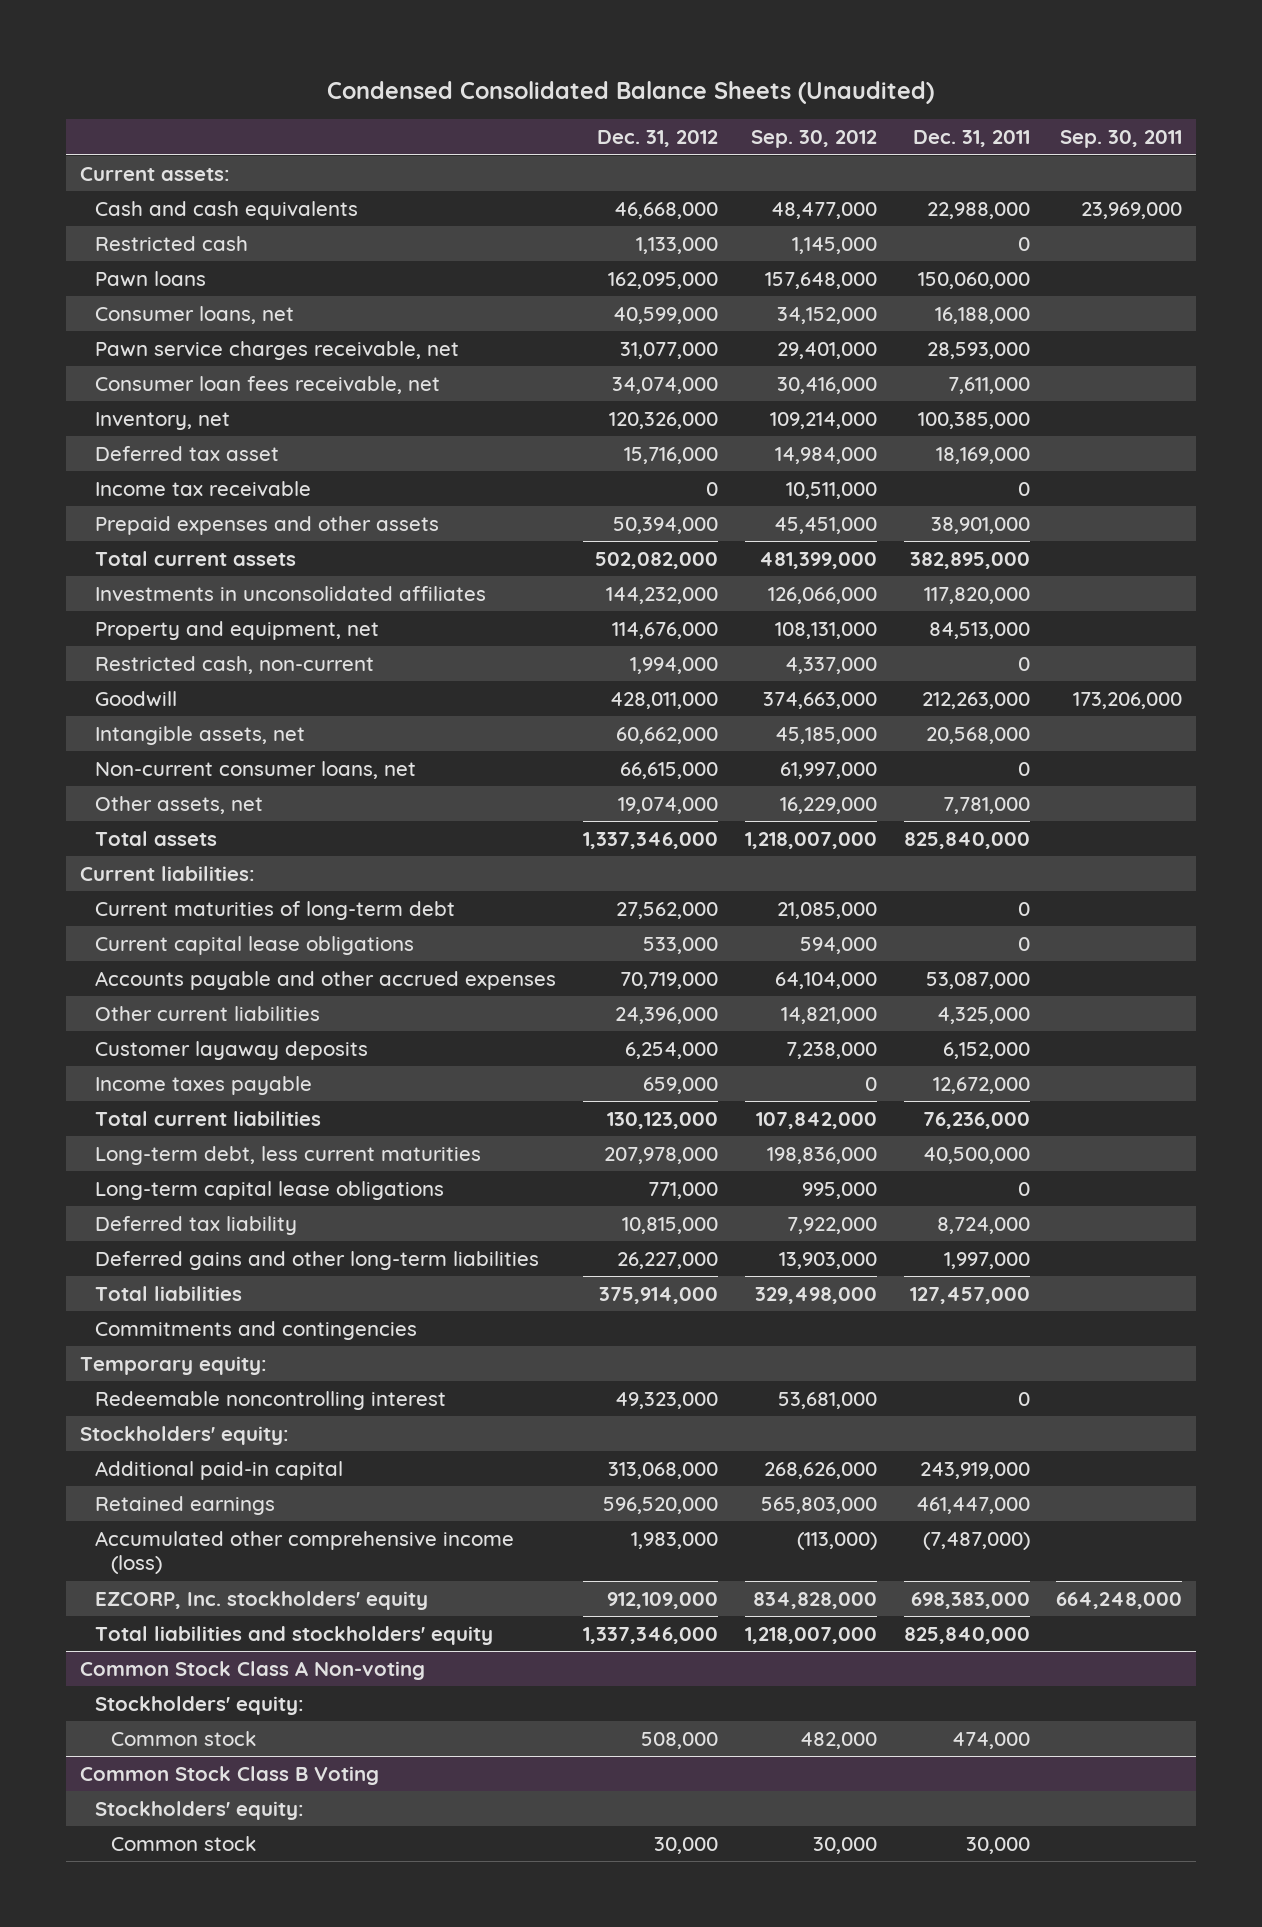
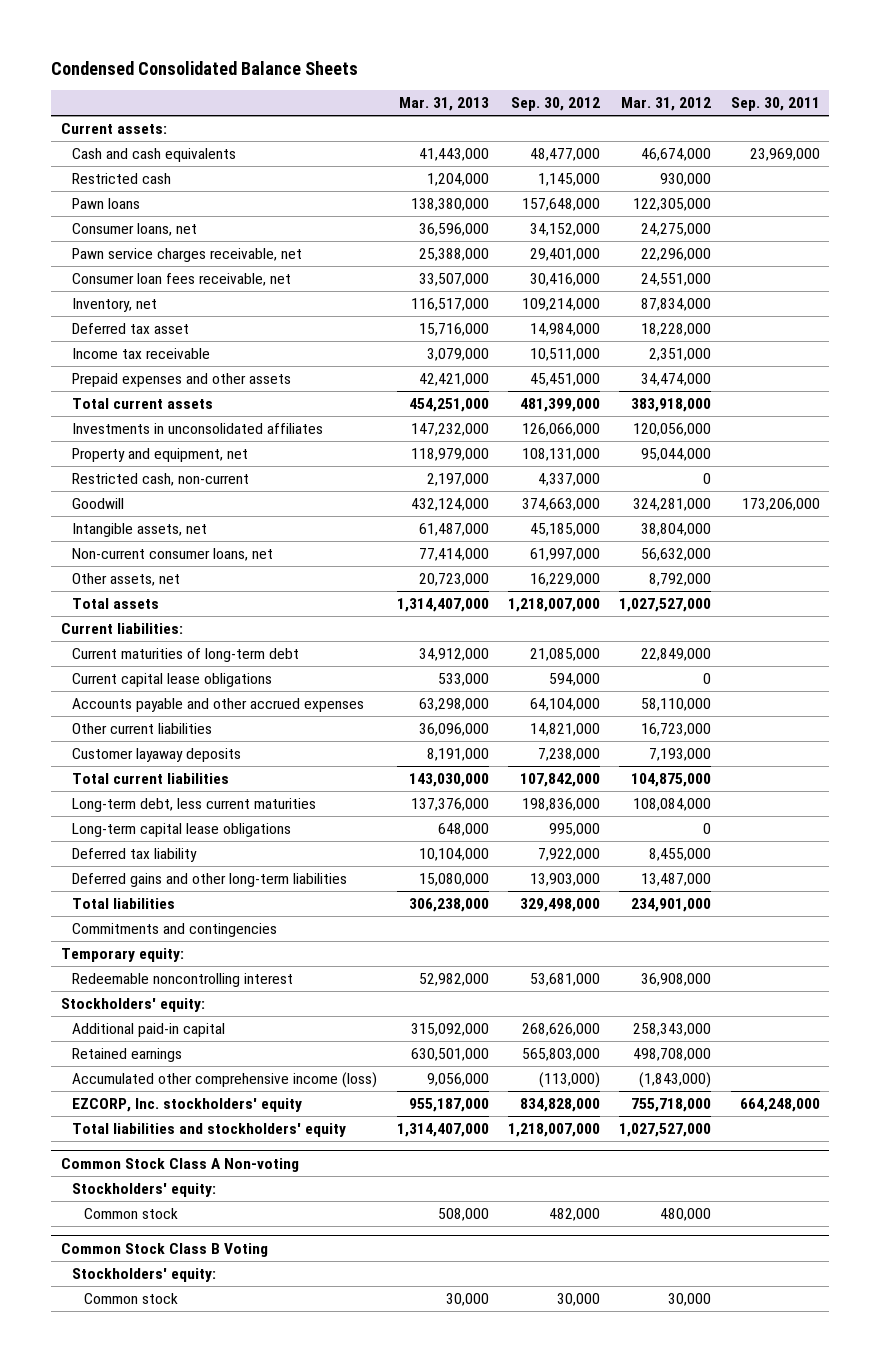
- Condensed Consolidated Balance Sheets (Unaudited)
+ Condensed Consolidated Balance Sheets
- | Dec. 31, 2012 | Sep. 30, 2012 | Dec. 31, 2011 | Sep. 30, 2011
+ | Mar. 31, 2013 | Sep. 30, 2012 | Mar. 31, 2012 | Sep. 30, 2011
- Income taxes payable | 659,000 | 0 | 12,672,000 |

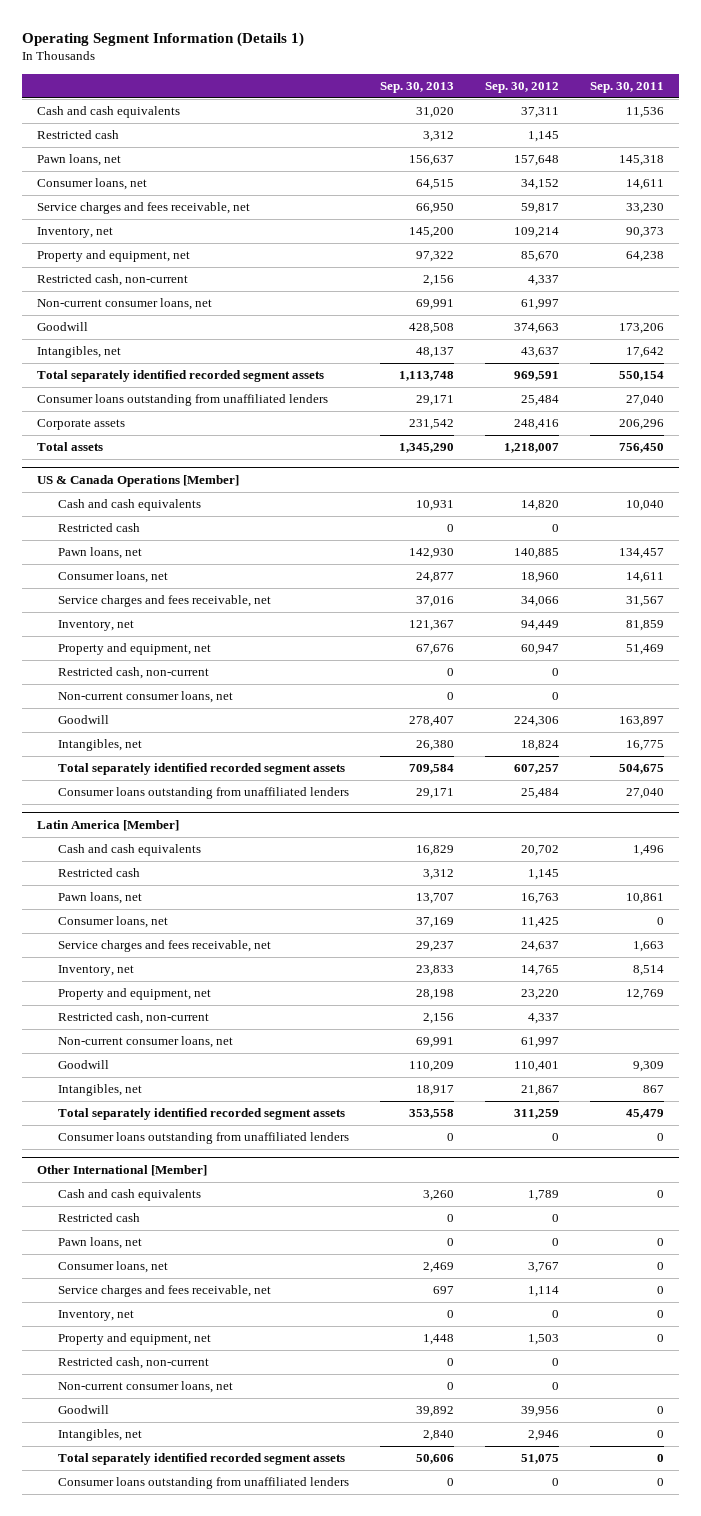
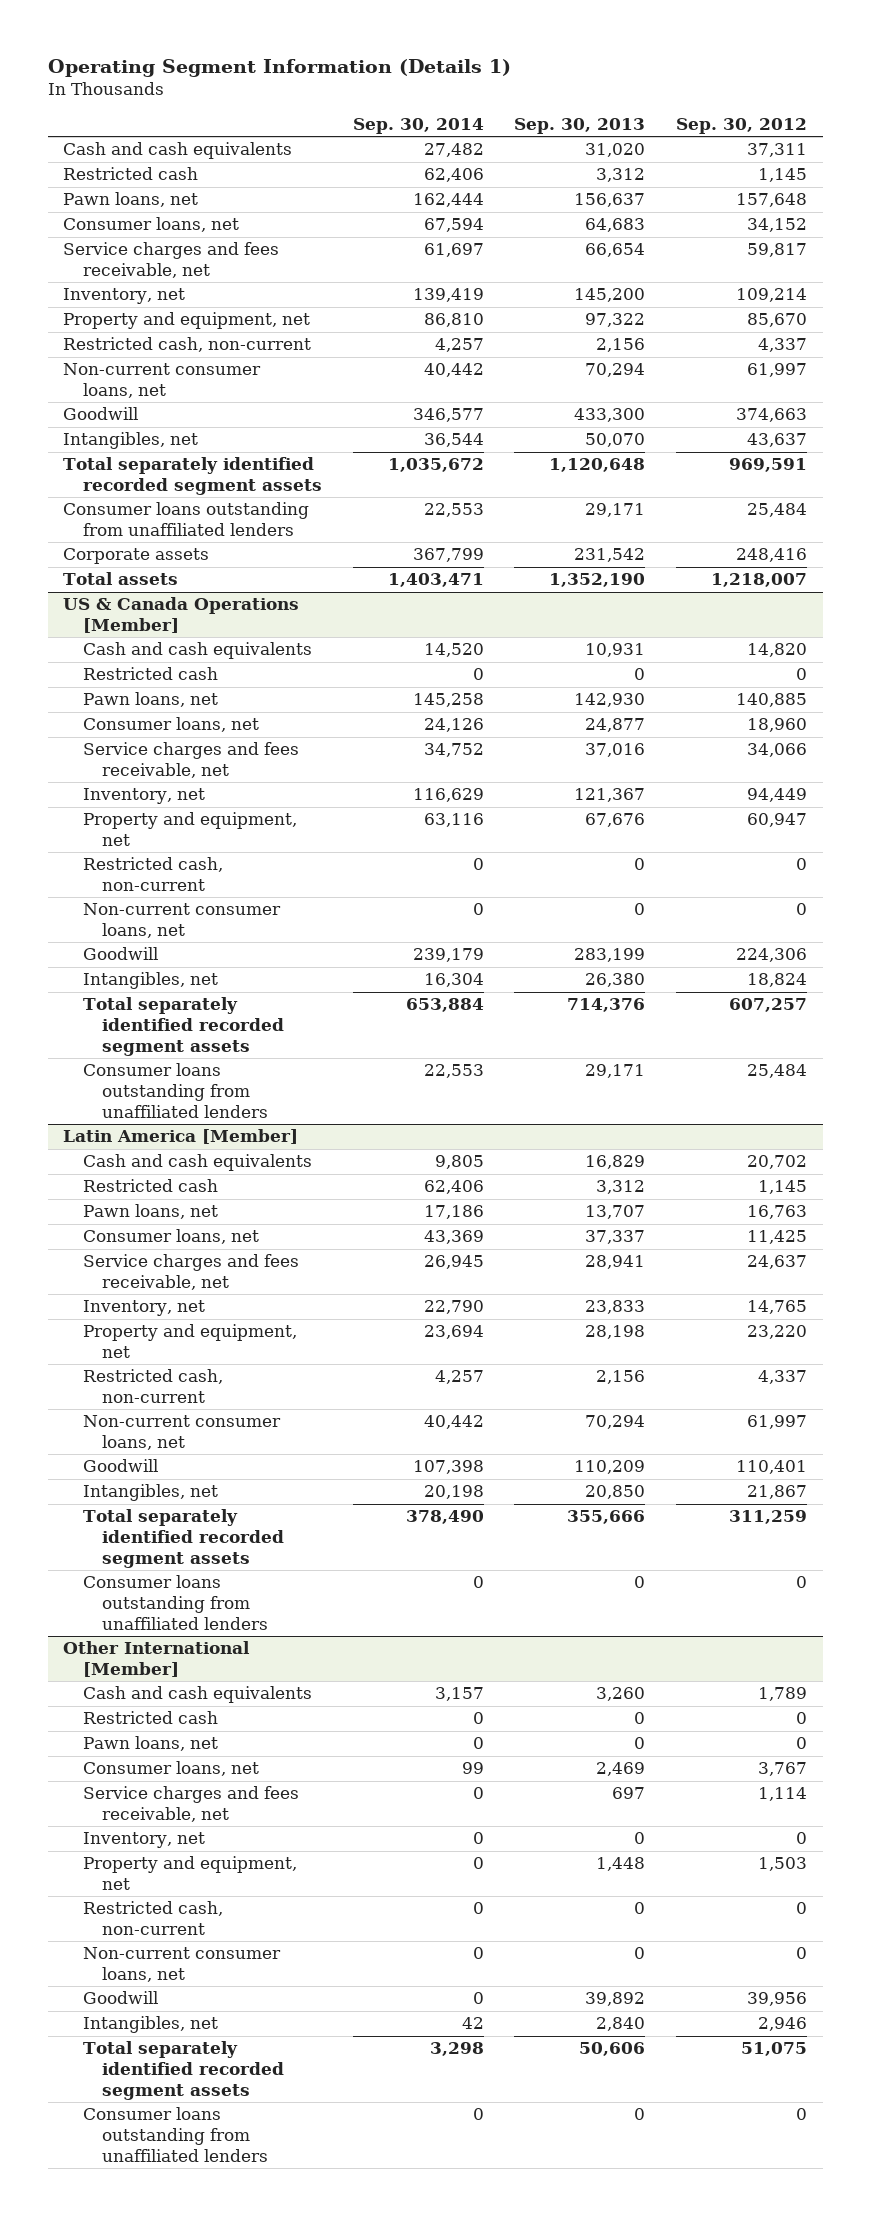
- | Sep. 30, 2013 | Sep. 30, 2012 | Sep. 30, 2011
+ | Sep. 30, 2014 | Sep. 30, 2013 | Sep. 30, 2012
- Consumer loans, net | 64,515 | 34,152 | 14,611
- Service charges and fees receivable, net | 66,950 | 59,817 | 33,230
+ Consumer loans, net | 67,594 | 64,683 | 34,152
+ Service charges and fees receivable, net | 61,697 | 66,654 | 59,817
- Non-current consumer loans, net | 69,991 | 61,997 |
- Goodwill | 428,508 | 374,663 | 173,206
- Intangibles, net | 48,137 | 43,637 | 17,642
- Total separately identified recorded segment assets | 1,113,748 | 969,591 | 550,154
+ Non-current consumer loans, net | 40,442 | 70,294 | 61,997
+ Goodwill | 346,577 | 433,300 | 374,663
+ Intangibles, net | 36,544 | 50,070 | 43,637
+ Total separately identified recorded segment assets | 1,035,672 | 1,120,648 | 969,591
- Total assets | 1,345,290 | 1,218,007 | 756,450
+ Total assets | 1,403,471 | 1,352,190 | 1,218,007
@ US & Canada Operations [Member]
- Goodwill | 278,407 | 224,306 | 163,897
+ Goodwill | 239,179 | 283,199 | 224,306
- Total separately identified recorded segment assets | 709,584 | 607,257 | 504,675
+ Total separately identified recorded segment assets | 653,884 | 714,376 | 607,257
@ Latin America [Member]
- Consumer loans, net | 37,169 | 11,425 | 0
- Service charges and fees receivable, net | 29,237 | 24,637 | 1,663
+ Consumer loans, net | 43,369 | 37,337 | 11,425
+ Service charges and fees receivable, net | 26,945 | 28,941 | 24,637
- Non-current consumer loans, net | 69,991 | 61,997 |
+ Non-current consumer loans, net | 40,442 | 70,294 | 61,997
- Intangibles, net | 18,917 | 21,867 | 867
- Total separately identified recorded segment assets | 353,558 | 311,259 | 45,479
+ Intangibles, net | 20,198 | 20,850 | 21,867
+ Total separately identified recorded segment assets | 378,490 | 355,666 | 311,259

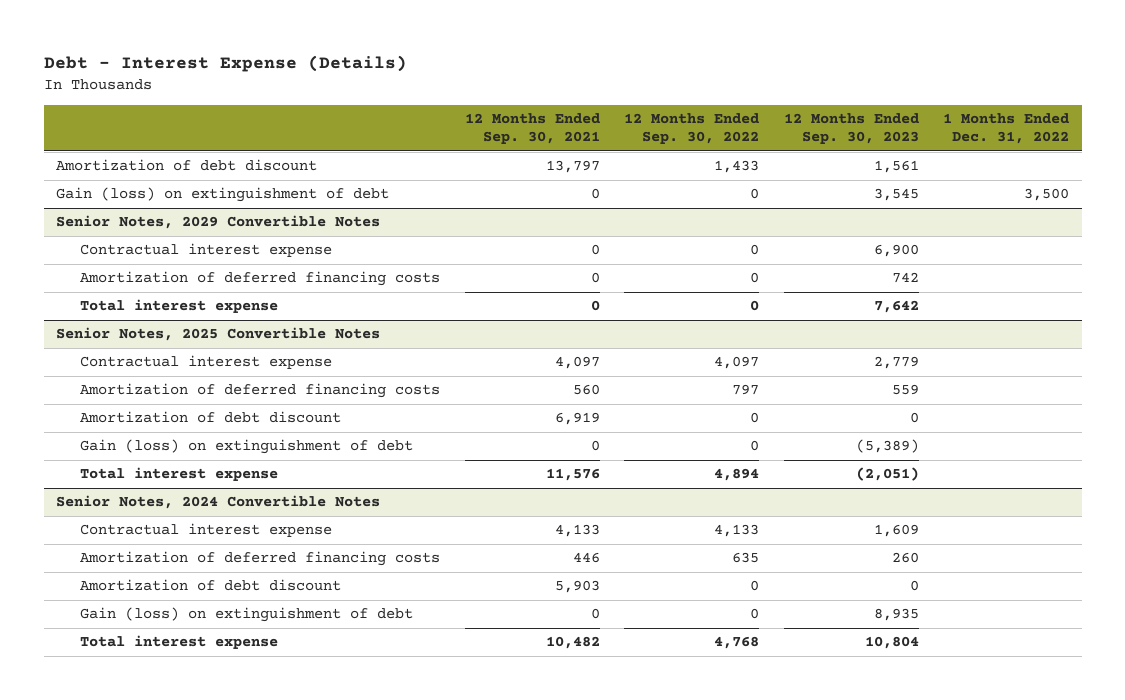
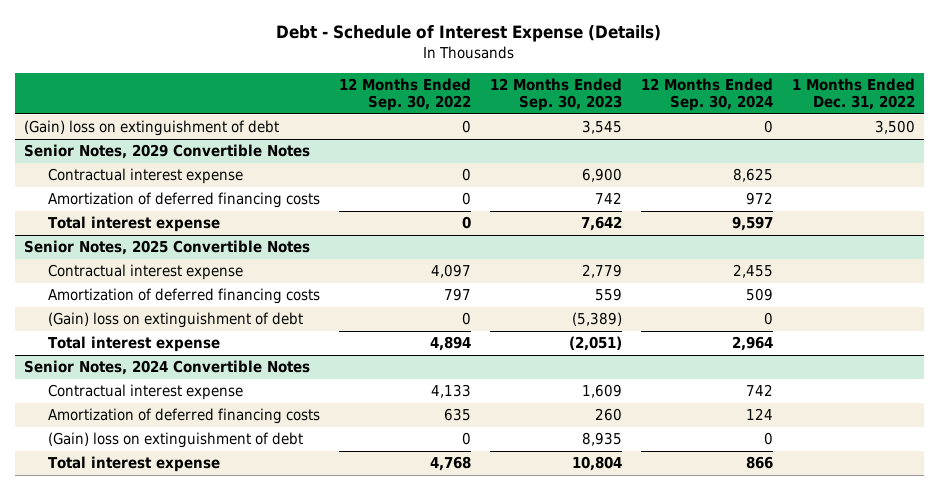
- Debt - Interest Expense (Details)
+ Debt - Schedule of Interest Expense (Details)
- | 12 Months Ended Sep. 30, 2021 | 12 Months Ended Sep. 30, 2022 | 12 Months Ended Sep. 30, 2023 | 1 Months Ended Dec. 31, 2022
+ | 12 Months Ended Sep. 30, 2022 | 12 Months Ended Sep. 30, 2023 | 12 Months Ended Sep. 30, 2024 | 1 Months Ended Dec. 31, 2022
- Amortization of debt discount | 13,797 | 1,433 | 1,561 |
- Gain (loss) on extinguishment of debt | 0 | 0 | 3,545 | 3,500
+ (Gain) loss on extinguishment of debt | 0 | 3,545 | 0 | 3,500
@ Senior Notes, 2025 Convertible Notes
- Amortization of debt discount | 6,919 | 0 | 0 |
- Gain (loss) on extinguishment of debt | 0 | 0 | (5,389) |
+ (Gain) loss on extinguishment of debt | 0 | (5,389) | 0 |
@ Senior Notes, 2024 Convertible Notes
- Amortization of debt discount | 5,903 | 0 | 0 |
- Gain (loss) on extinguishment of debt | 0 | 0 | 8,935 |
+ (Gain) loss on extinguishment of debt | 0 | 8,935 | 0 |

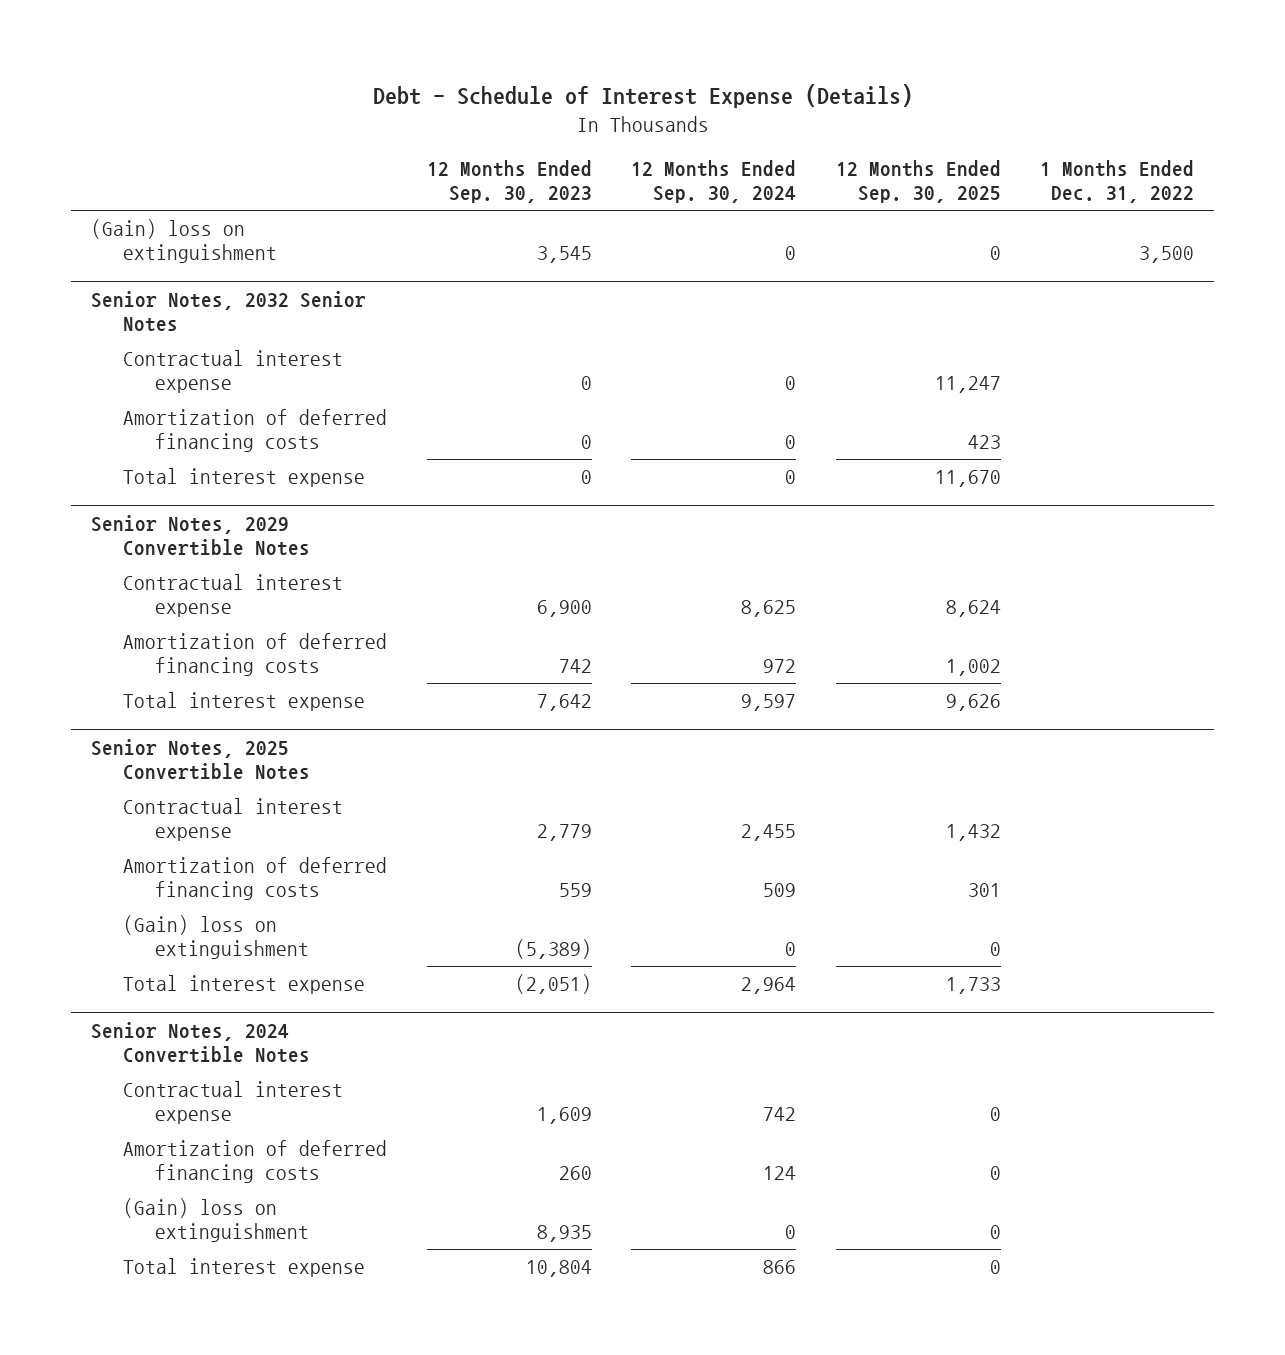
- | 12 Months Ended Sep. 30, 2022 | 12 Months Ended Sep. 30, 2023 | 12 Months Ended Sep. 30, 2024 | 1 Months Ended Dec. 31, 2022
+ | 12 Months Ended Sep. 30, 2023 | 12 Months Ended Sep. 30, 2024 | 12 Months Ended Sep. 30, 2025 | 1 Months Ended Dec. 31, 2022
- (Gain) loss on extinguishment of debt | 0 | 3,545 | 0 | 3,500
+ (Gain) loss on extinguishment | 3,545 | 0 | 0 | 3,500
+ Senior Notes, 2032 Senior Notes
+ Contractual interest expense | 0 | 0 | 11,247 |
+ Amortization of deferred financing costs | 0 | 0 | 423 |
+ Total interest expense | 0 | 0 | 11,670 |
@ Senior Notes, 2025 Convertible Notes
- (Gain) loss on extinguishment of debt | 0 | (5,389) | 0 |
+ (Gain) loss on extinguishment | (5,389) | 0 | 0 |
@ Senior Notes, 2024 Convertible Notes
- (Gain) loss on extinguishment of debt | 0 | 8,935 | 0 |
+ (Gain) loss on extinguishment | 8,935 | 0 | 0 |

